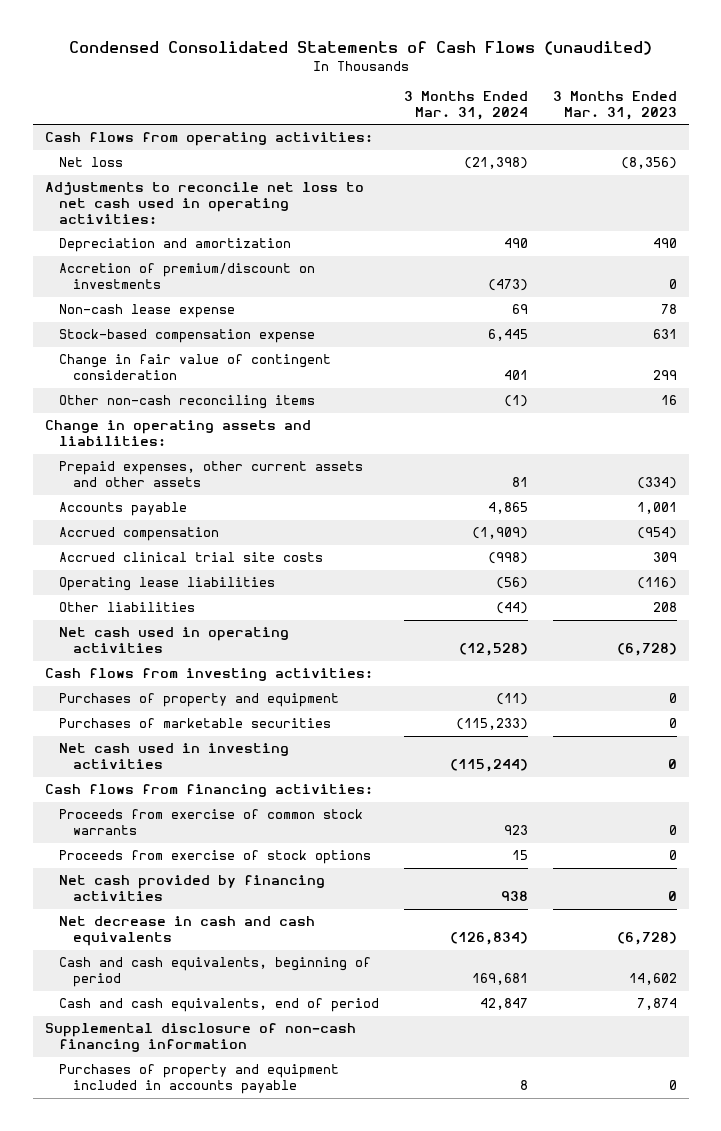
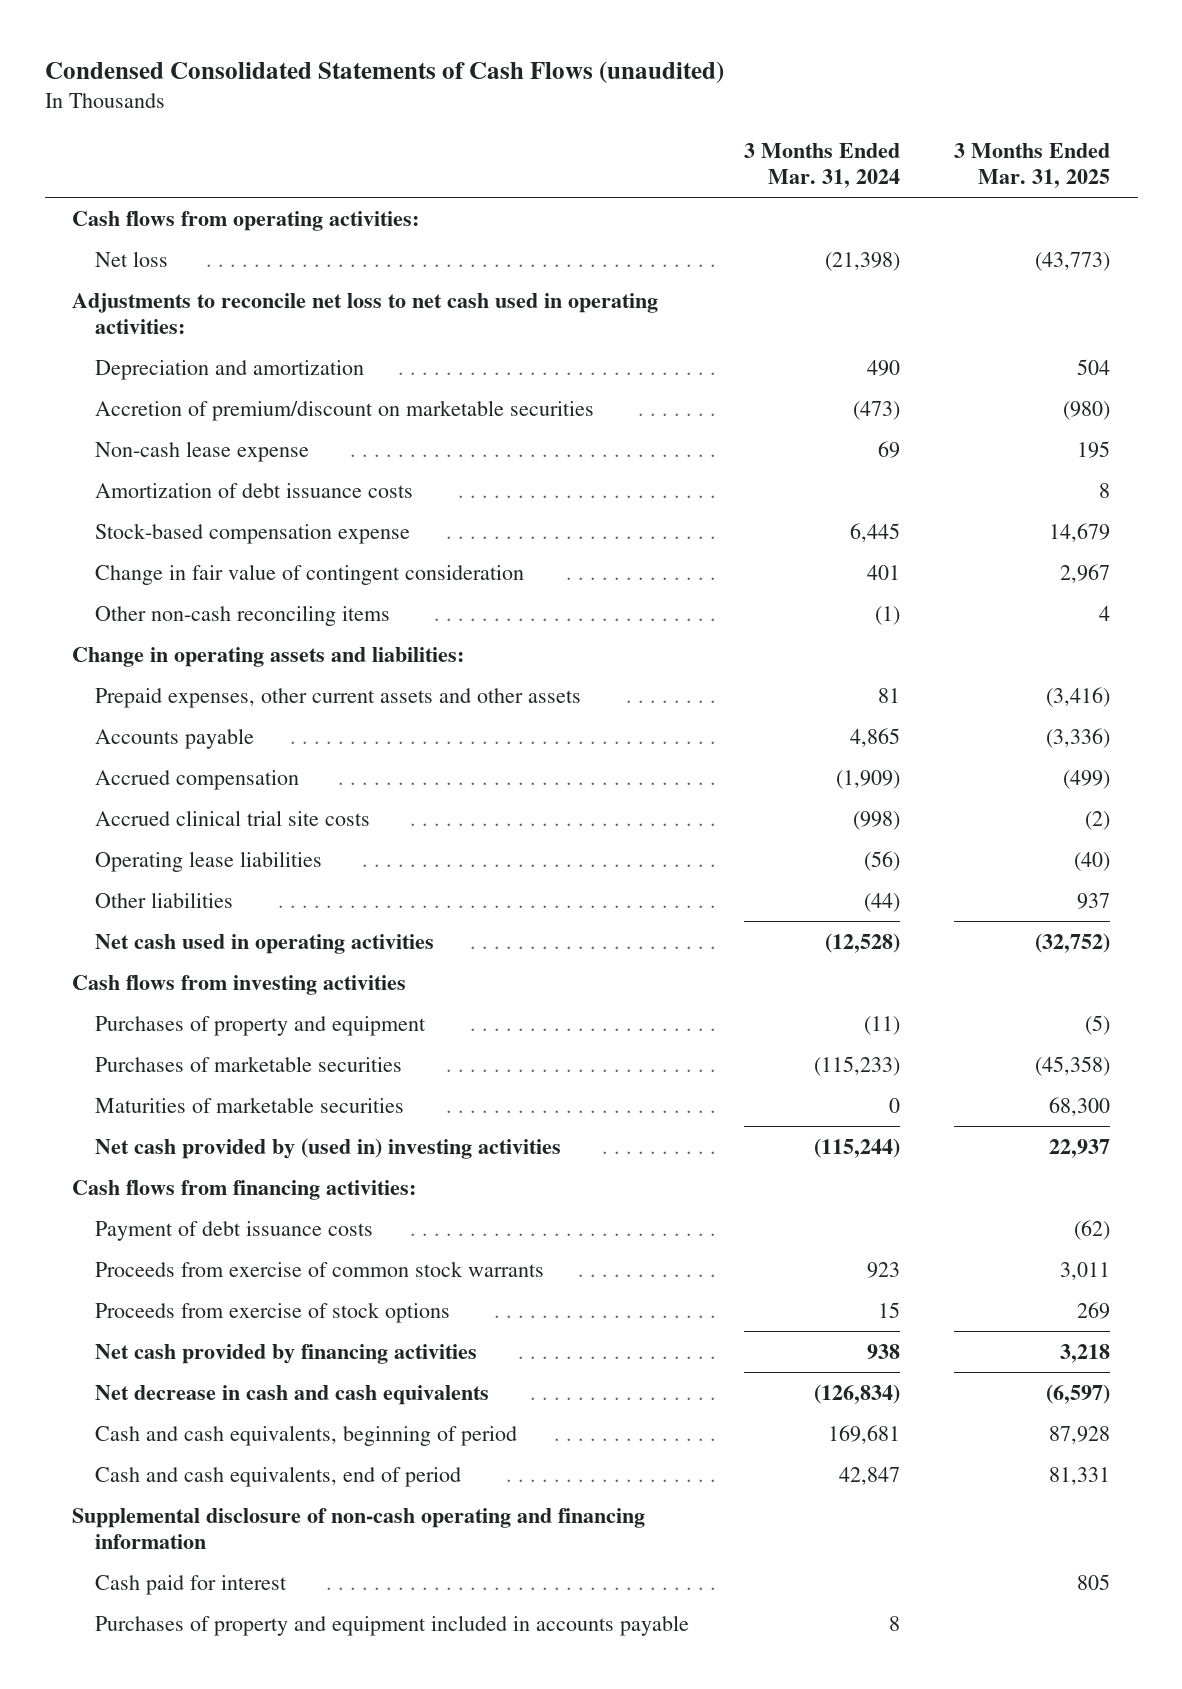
- | 3 Months Ended Mar. 31, 2024 | 3 Months Ended Mar. 31, 2023
+ | 3 Months Ended Mar. 31, 2024 | 3 Months Ended Mar. 31, 2025
- Accretion of premium/discount on investments | (473) | 0
+ Accretion of premium/discount on marketable securities | (473) | (980)
+ Amortization of debt issuance costs | | 8
- Cash flows from investing activities:
+ Cash flows from investing activities
- Net cash used in investing activities | (115,244) | 0
+ Maturities of marketable securities | 0 | 68,300
+ Net cash provided by (used in) investing activities | (115,244) | 22,937
+ Payment of debt issuance costs | | (62)
- Supplemental disclosure of non-cash financing information
+ Supplemental disclosure of non-cash operating and financing information
+ Cash paid for interest | | 805

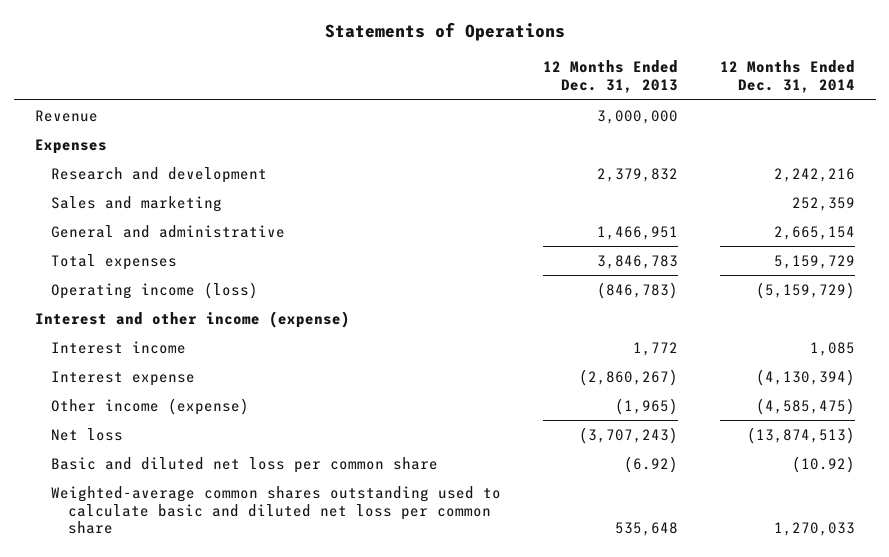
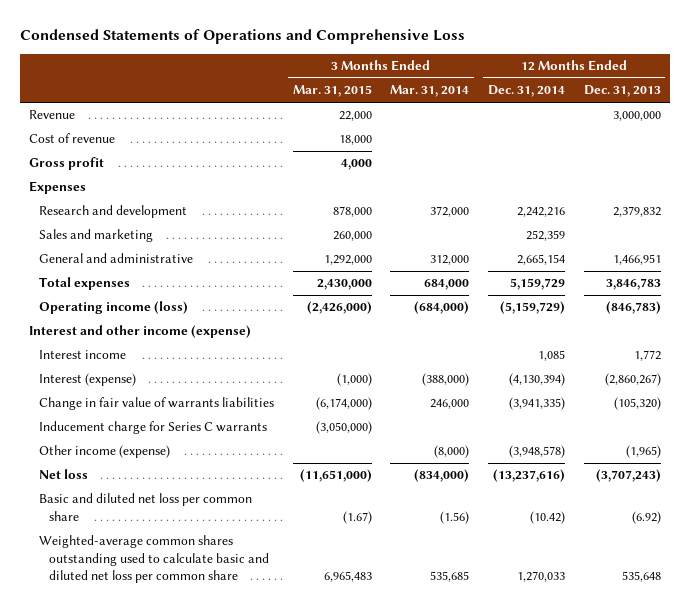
- Statements of Operations
+ Condensed Statements of Operations and Comprehensive Loss
- | 12 Months Ended Dec. 31, 2013 | 12 Months Ended Dec. 31, 2014
+ | 3 Months Ended Mar. 31, 2015 | 3 Months Ended Mar. 31, 2014 | 12 Months Ended Dec. 31, 2014 | 12 Months Ended Dec. 31, 2013
+ Cost of revenue | 18,000 | | |
+ Gross profit | 4,000 | | |
- Interest expense | (2,860,267) | (4,130,394)
- Other income (expense) | (1,965) | (4,585,475)
- Net loss | (3,707,243) | (13,874,513)
- Basic and diluted net loss per common share | (6.92) | (10.92)
+ Interest (expense) | (1,000) | (388,000) | (4,130,394) | (2,860,267)
+ Change in fair value of warrants liabilities | (6,174,000) | 246,000 | (3,941,335) | (105,320)
+ Inducement charge for Series C warrants | (3,050,000) | | |
+ Other income (expense) | | (8,000) | (3,948,578) | (1,965)
+ Net loss | (11,651,000) | (834,000) | (13,237,616) | (3,707,243)
+ Basic and diluted net loss per common share | (1.67) | (1.56) | (10.42) | (6.92)

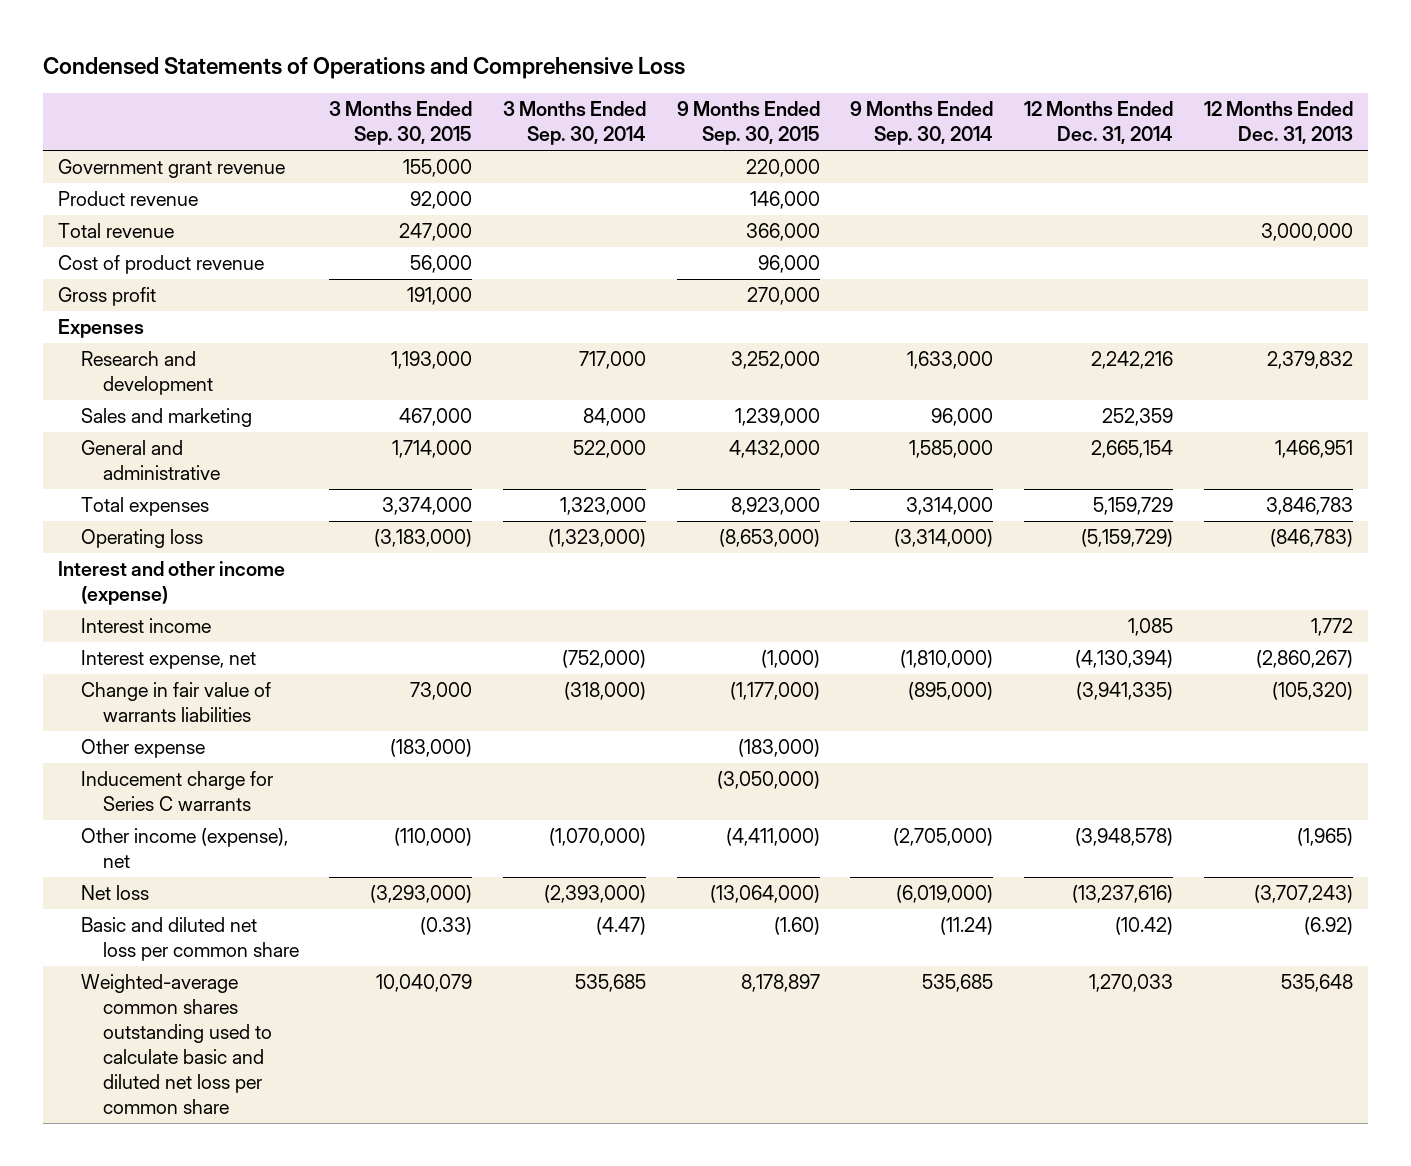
- | 3 Months Ended Mar. 31, 2015 | 3 Months Ended Mar. 31, 2014 | 12 Months Ended Dec. 31, 2014 | 12 Months Ended Dec. 31, 2013
+ | 3 Months Ended Sep. 30, 2015 | 3 Months Ended Sep. 30, 2014 | 9 Months Ended Sep. 30, 2015 | 9 Months Ended Sep. 30, 2014 | 12 Months Ended Dec. 31, 2014 | 12 Months Ended Dec. 31, 2013
- Revenue | 22,000 | | | 3,000,000
- Cost of revenue | 18,000 | | |
+ Government grant revenue | 155,000 | | 220,000 | | |
+ Product revenue | 92,000 | | 146,000 | | |
+ Total revenue | 247,000 | | 366,000 | | | 3,000,000
+ Cost of product revenue | 56,000 | | 96,000 | | |
- Operating income (loss) | (2,426,000) | (684,000) | (5,159,729) | (846,783)
+ Operating loss | (3,183,000) | (1,323,000) | (8,653,000) | (3,314,000) | (5,159,729) | (846,783)
- Interest (expense) | (1,000) | (388,000) | (4,130,394) | (2,860,267)
+ Interest expense, net | | (752,000) | (1,000) | (1,810,000) | (4,130,394) | (2,860,267)
+ Other expense | (183,000) | | (183,000) | | |
- Other income (expense) | | (8,000) | (3,948,578) | (1,965)
+ Other income (expense), net | (110,000) | (1,070,000) | (4,411,000) | (2,705,000) | (3,948,578) | (1,965)

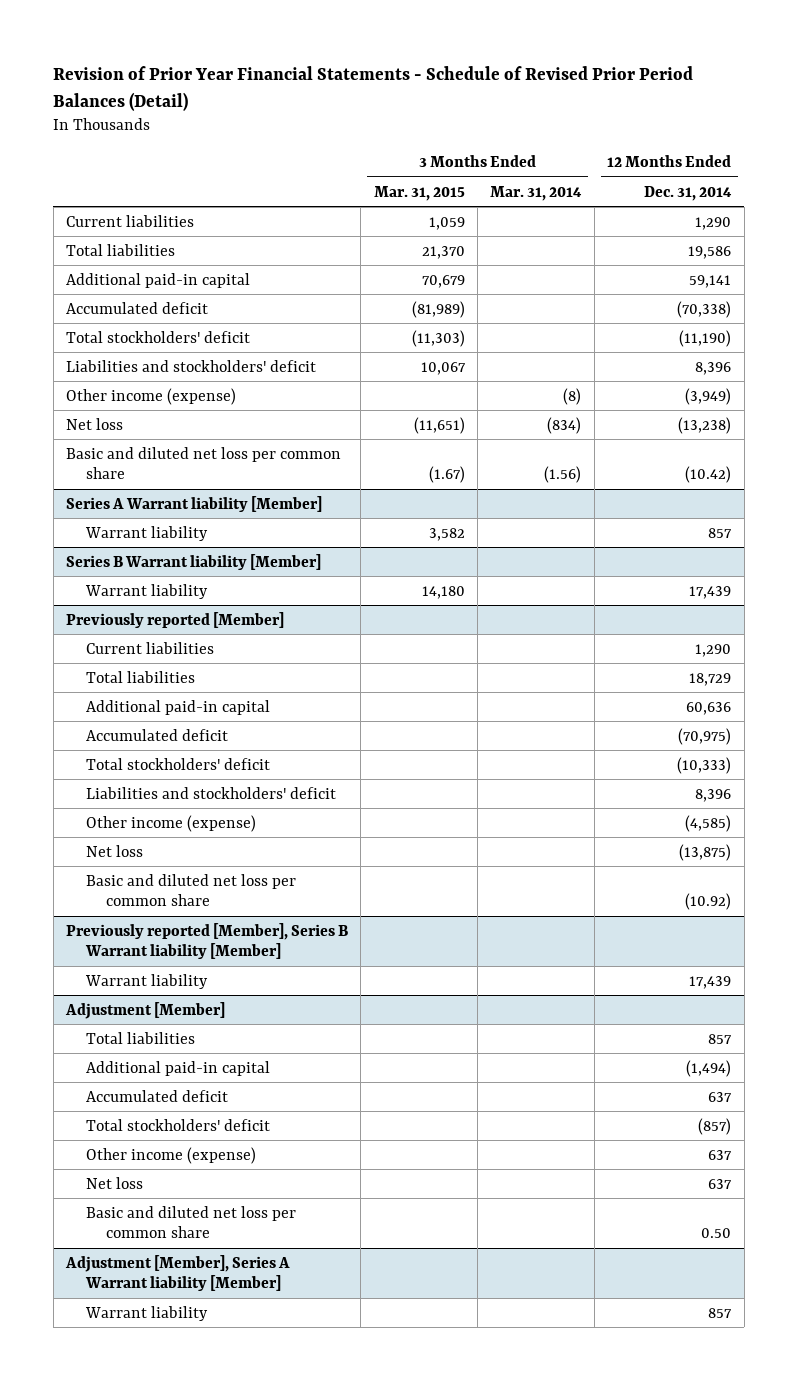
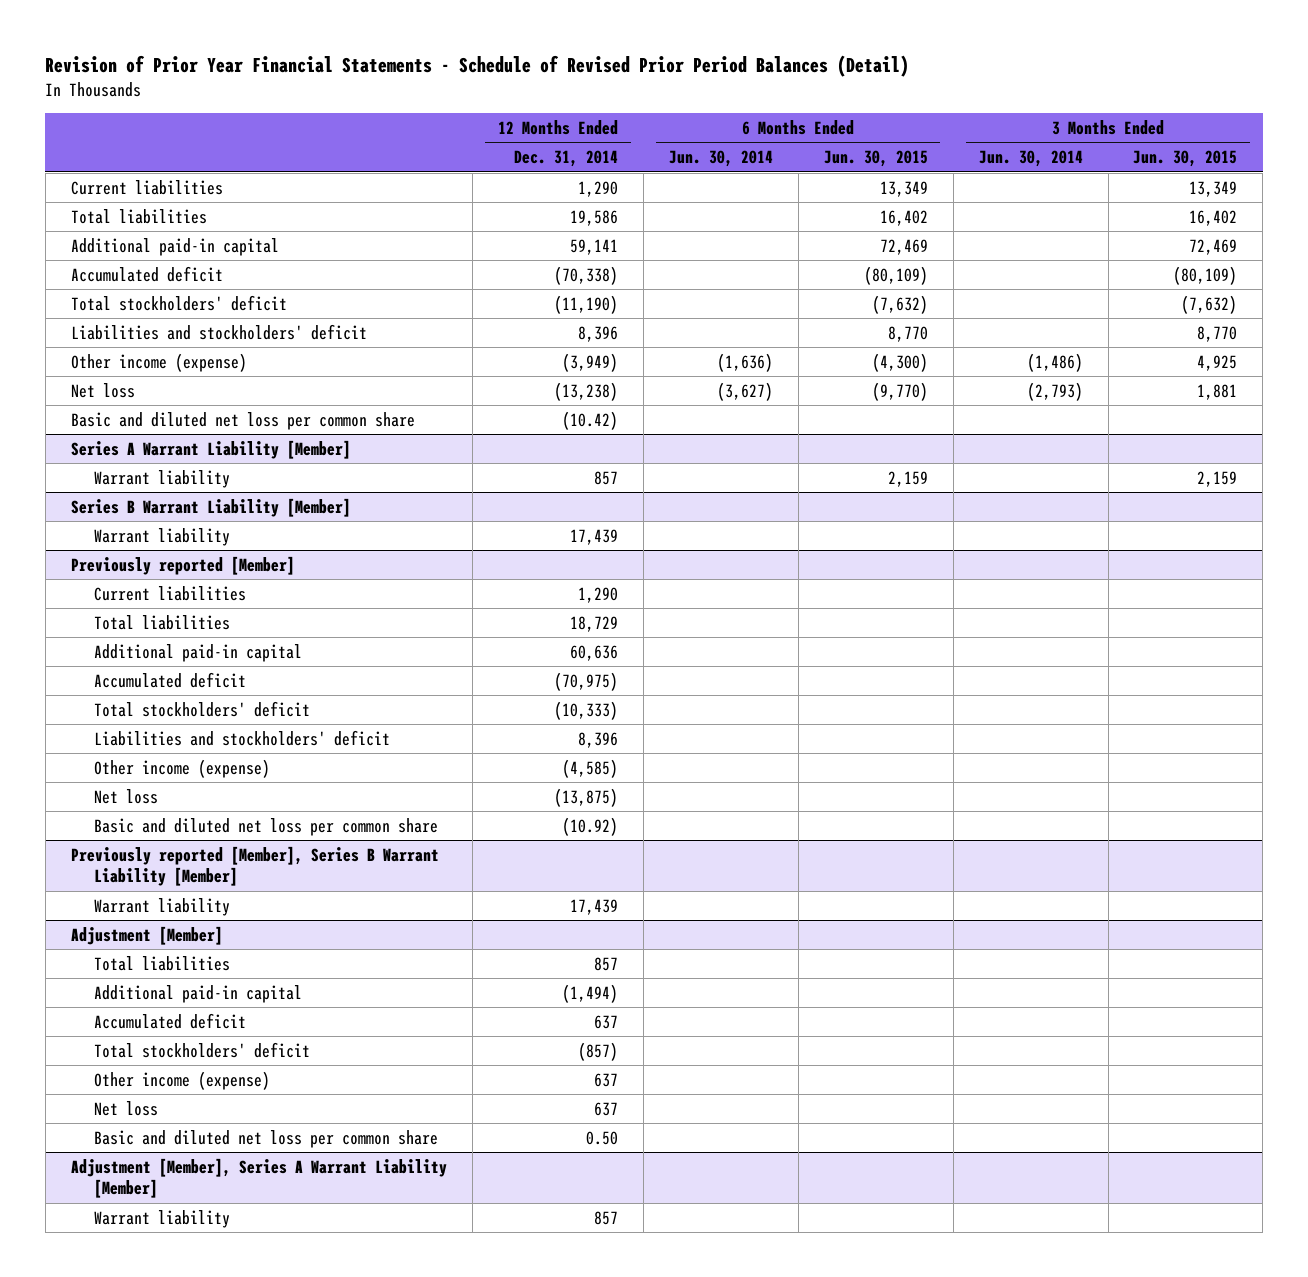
- | 3 Months Ended Mar. 31, 2015 | 3 Months Ended Mar. 31, 2014 | 12 Months Ended Dec. 31, 2014
+ | 12 Months Ended Dec. 31, 2014 | 6 Months Ended Jun. 30, 2014 | 6 Months Ended Jun. 30, 2015 | 3 Months Ended Jun. 30, 2014 | 3 Months Ended Jun. 30, 2015
- Series A Warrant liability [Member]
+ Series A Warrant Liability [Member]
- Series B Warrant liability [Member]
+ Series B Warrant Liability [Member]
- Previously reported [Member], Series B Warrant liability [Member]
+ Previously reported [Member], Series B Warrant Liability [Member]
- Adjustment [Member], Series A Warrant liability [Member]
+ Adjustment [Member], Series A Warrant Liability [Member]

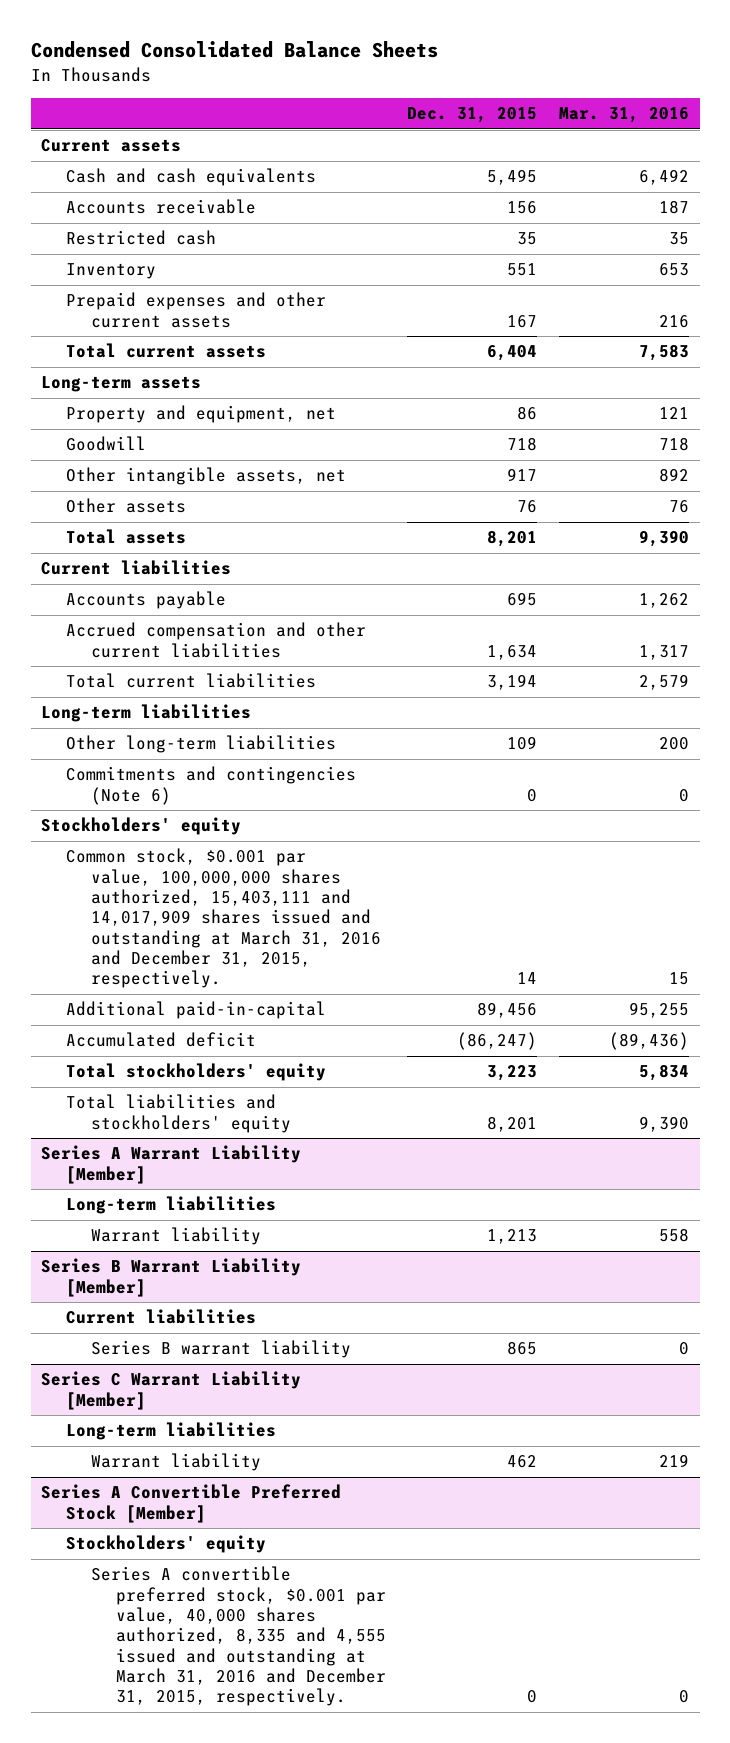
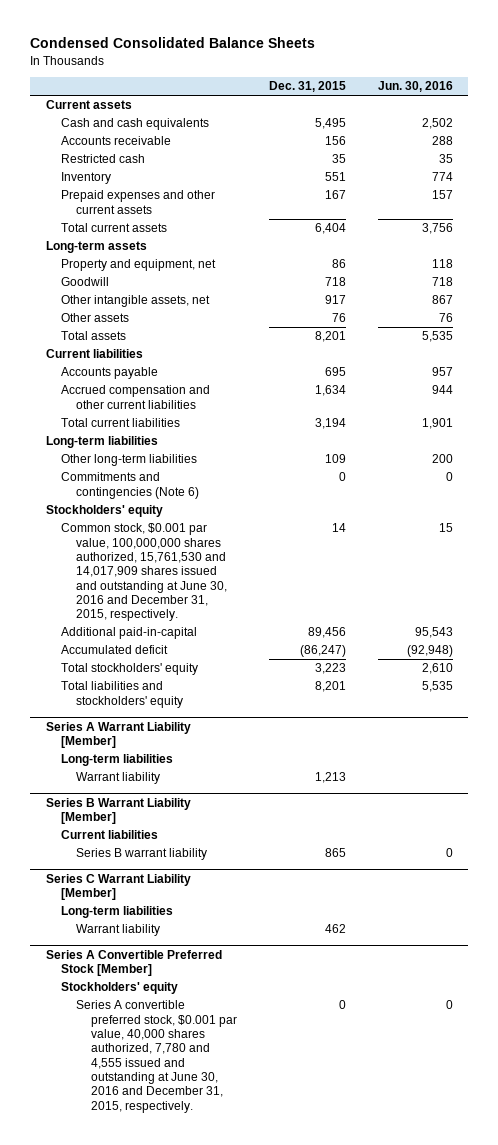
- | Dec. 31, 2015 | Mar. 31, 2016
+ | Dec. 31, 2015 | Jun. 30, 2016
- Common stock, $0.001 par value, 100,000,000 shares authorized, 15,403,111 and 14,017,909 shares issued and outstanding at March 31, 2016 and December 31, 2015, respectively. | 14 | 15
+ Common stock, $0.001 par value, 100,000,000 shares authorized, 15,761,530 and 14,017,909 shares issued and outstanding at June 30, 2016 and December 31, 2015, respectively. | 14 | 15
@ Series A Convertible Preferred Stock [Member]
- Series A convertible preferred stock, $0.001 par value, 40,000 shares authorized, 8,335 and 4,555 issued and outstanding at March 31, 2016 and December 31, 2015, respectively. | 0 | 0
+ Series A convertible preferred stock, $0.001 par value, 40,000 shares authorized, 7,780 and 4,555 issued and outstanding at June 30, 2016 and December 31, 2015, respectively. | 0 | 0

